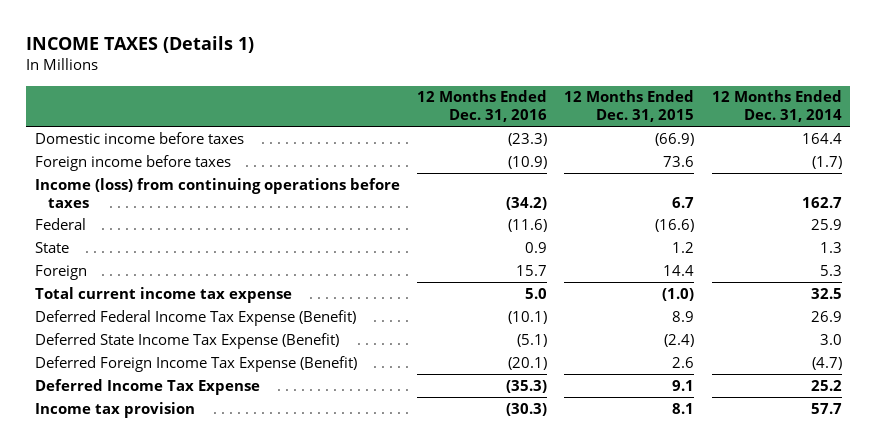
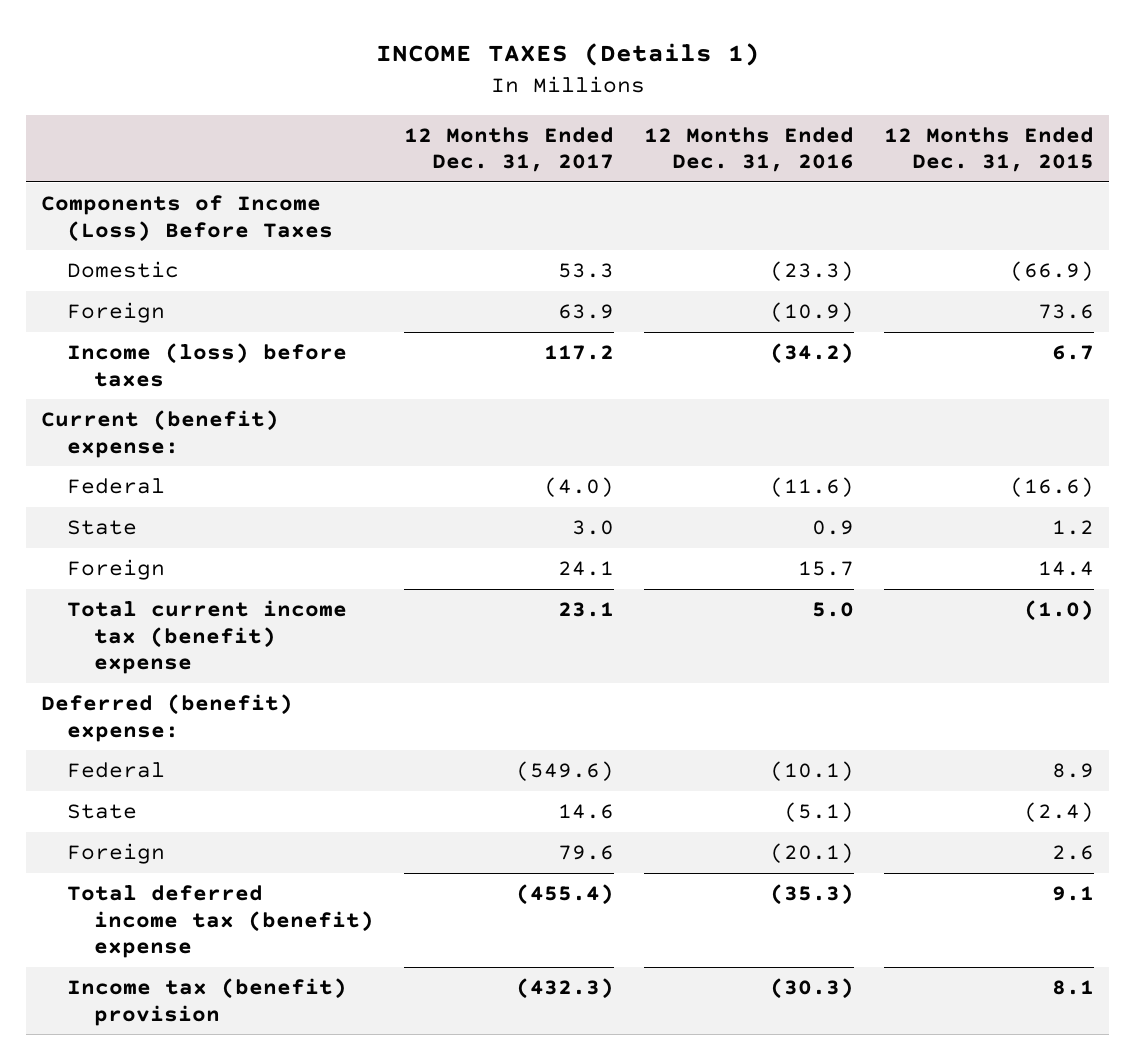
- | 12 Months Ended Dec. 31, 2016 | 12 Months Ended Dec. 31, 2015 | 12 Months Ended Dec. 31, 2014
+ | 12 Months Ended Dec. 31, 2017 | 12 Months Ended Dec. 31, 2016 | 12 Months Ended Dec. 31, 2015
- Domestic income before taxes | (23.3) | (66.9) | 164.4
- Foreign income before taxes | (10.9) | 73.6 | (1.7)
- Income (loss) from continuing operations before taxes | (34.2) | 6.7 | 162.7
+ Components of Income (Loss) Before Taxes
+ Domestic | 53.3 | (23.3) | (66.9)
+ Foreign | 63.9 | (10.9) | 73.6
+ Income (loss) before taxes | 117.2 | (34.2) | 6.7
+ Current (benefit) expense:
- Total current income tax expense | 5.0 | (1.0) | 32.5
- Deferred Federal Income Tax Expense (Benefit) | (10.1) | 8.9 | 26.9
- Deferred State Income Tax Expense (Benefit) | (5.1) | (2.4) | 3.0
- Deferred Foreign Income Tax Expense (Benefit) | (20.1) | 2.6 | (4.7)
- Deferred Income Tax Expense | (35.3) | 9.1 | 25.2
- Income tax provision | (30.3) | 8.1 | 57.7
+ Total current income tax (benefit) expense | 23.1 | 5.0 | (1.0)
+ Deferred (benefit) expense:
+ Federal | (549.6) | (10.1) | 8.9
+ State | 14.6 | (5.1) | (2.4)
+ Foreign | 79.6 | (20.1) | 2.6
+ Total deferred income tax (benefit) expense | (455.4) | (35.3) | 9.1
+ Income tax (benefit) provision | (432.3) | (30.3) | 8.1

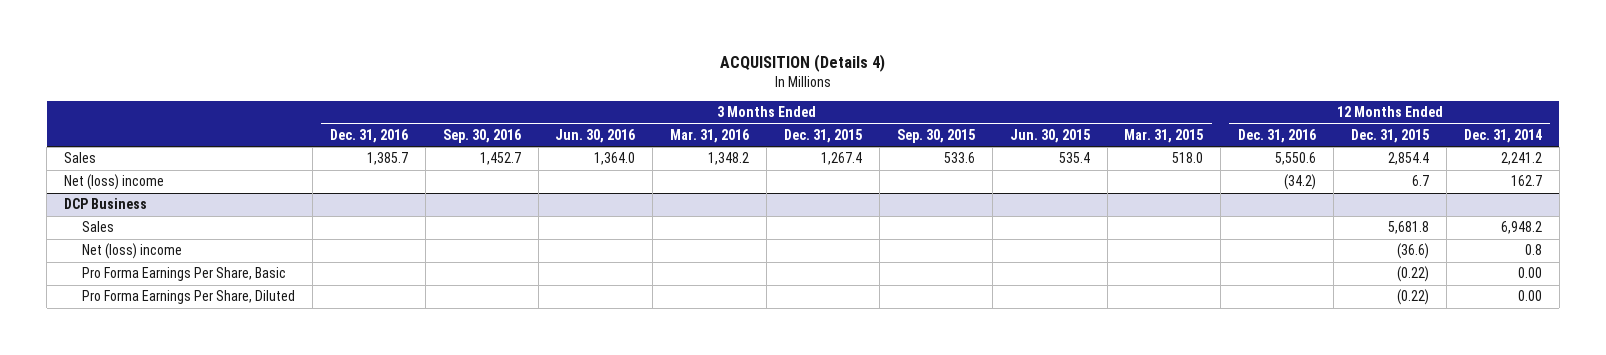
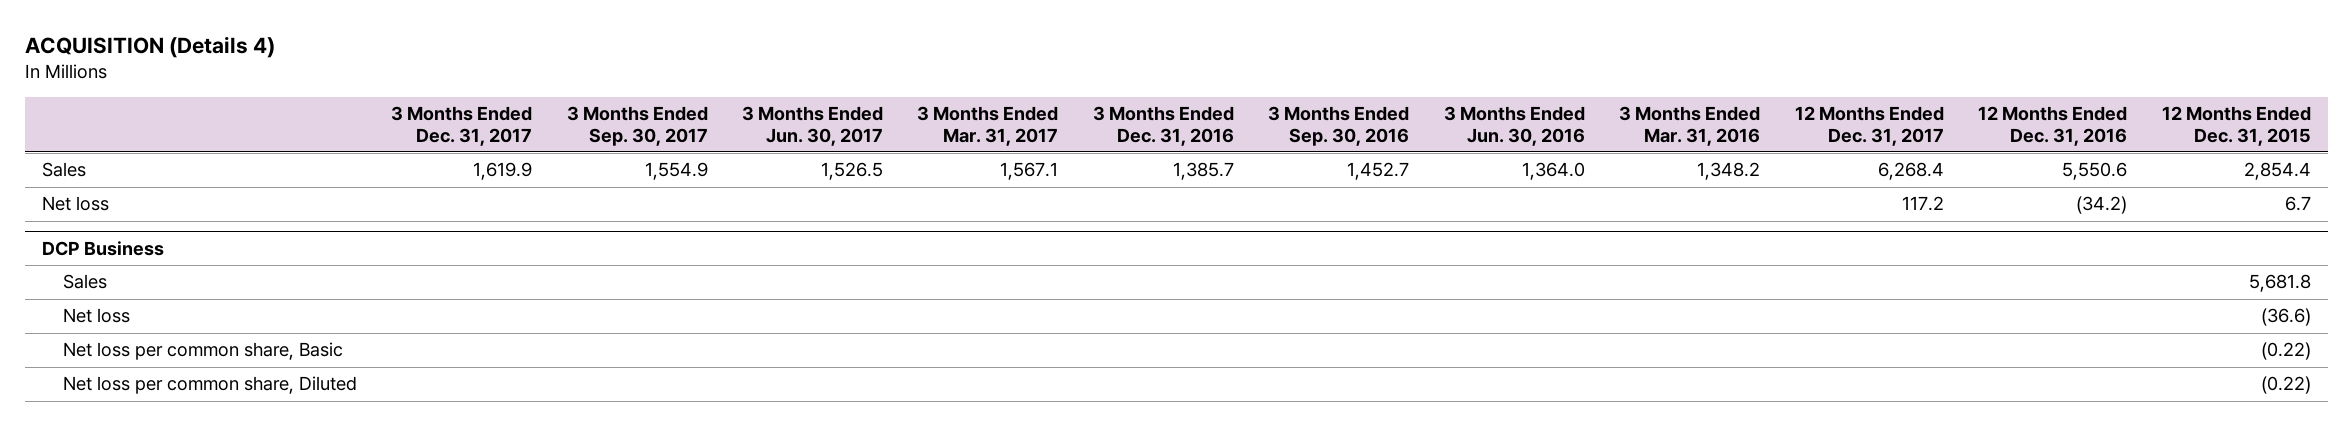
- | 3 Months Ended Dec. 31, 2016 | 3 Months Ended Sep. 30, 2016 | 3 Months Ended Jun. 30, 2016 | 3 Months Ended Mar. 31, 2016 | 3 Months Ended Dec. 31, 2015 | 3 Months Ended Sep. 30, 2015 | 3 Months Ended Jun. 30, 2015 | 3 Months Ended Mar. 31, 2015 | 12 Months Ended Dec. 31, 2016 | 12 Months Ended Dec. 31, 2015 | 12 Months Ended Dec. 31, 2014
+ | 3 Months Ended Dec. 31, 2017 | 3 Months Ended Sep. 30, 2017 | 3 Months Ended Jun. 30, 2017 | 3 Months Ended Mar. 31, 2017 | 3 Months Ended Dec. 31, 2016 | 3 Months Ended Sep. 30, 2016 | 3 Months Ended Jun. 30, 2016 | 3 Months Ended Mar. 31, 2016 | 12 Months Ended Dec. 31, 2017 | 12 Months Ended Dec. 31, 2016 | 12 Months Ended Dec. 31, 2015
- Net (loss) income | | | | | | | | | (34.2) | 6.7 | 162.7
+ Net loss | | | | | | | | | 117.2 | (34.2) | 6.7
@ DCP Business
- Net (loss) income | | | | | | | | | | (36.6) | 0.8
- Pro Forma Earnings Per Share, Basic | | | | | | | | | | (0.22) | 0.00
- Pro Forma Earnings Per Share, Diluted | | | | | | | | | | (0.22) | 0.00
+ Net loss | | | | | | | | | | | (36.6)
+ Net loss per common share, Basic | | | | | | | | | | | (0.22)
+ Net loss per common share, Diluted | | | | | | | | | | | (0.22)

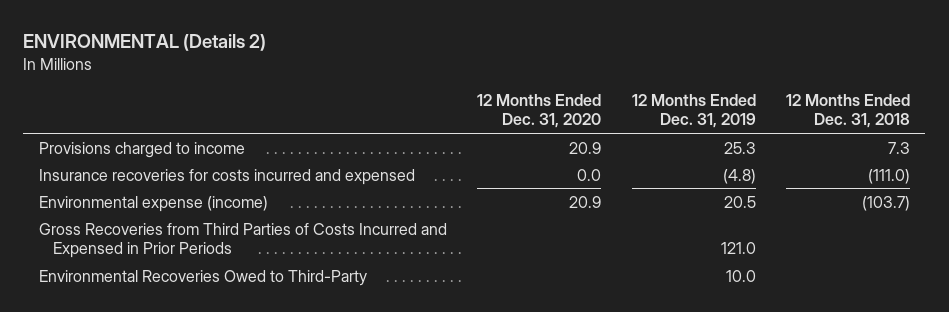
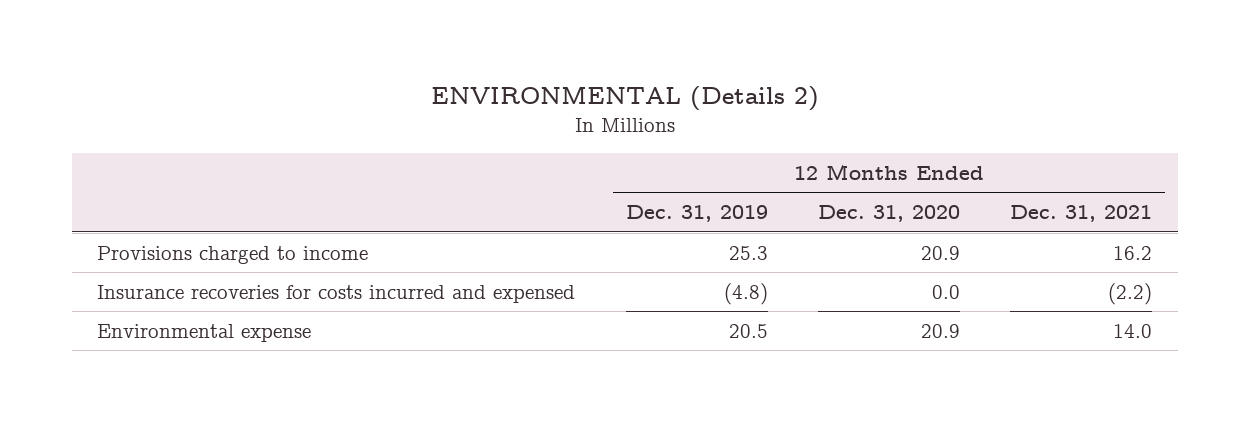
- | 12 Months Ended Dec. 31, 2020 | 12 Months Ended Dec. 31, 2019 | 12 Months Ended Dec. 31, 2018
+ | 12 Months Ended Dec. 31, 2019 | 12 Months Ended Dec. 31, 2020 | 12 Months Ended Dec. 31, 2021
- Environmental expense (income) | 20.9 | 20.5 | (103.7)
- Gross Recoveries from Third Parties of Costs Incurred and Expensed in Prior Periods | | 121.0 |
- Environmental Recoveries Owed to Third-Party | | 10.0 |
+ Environmental expense | 20.5 | 20.9 | 14.0

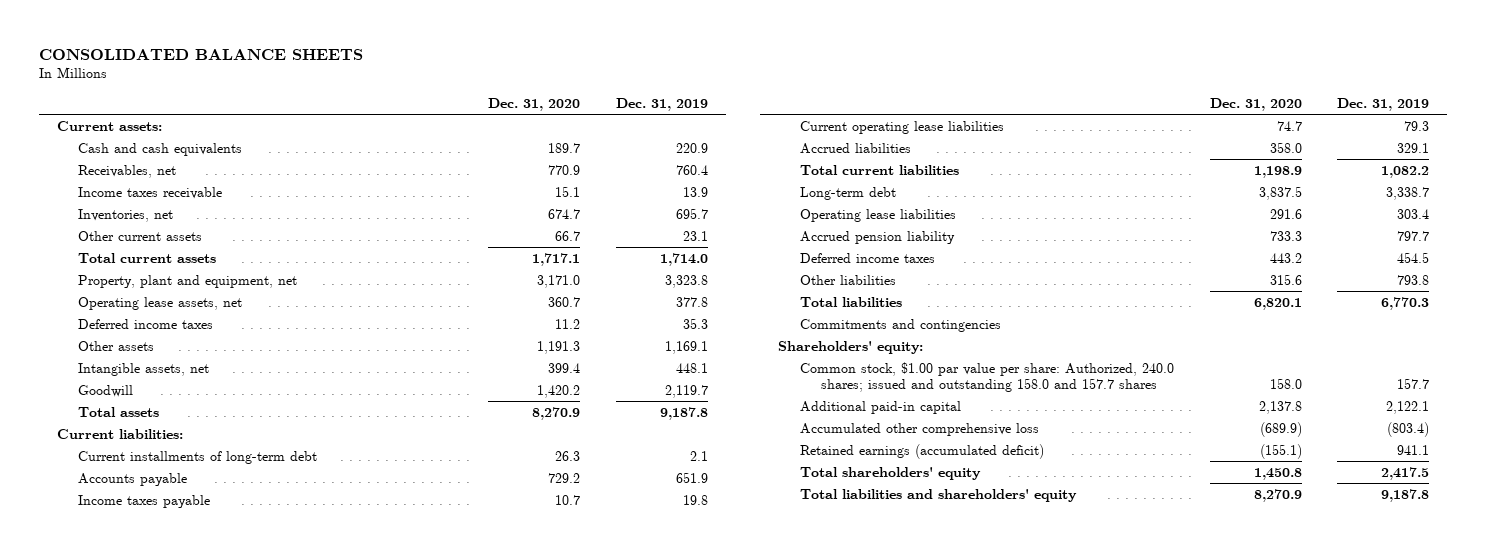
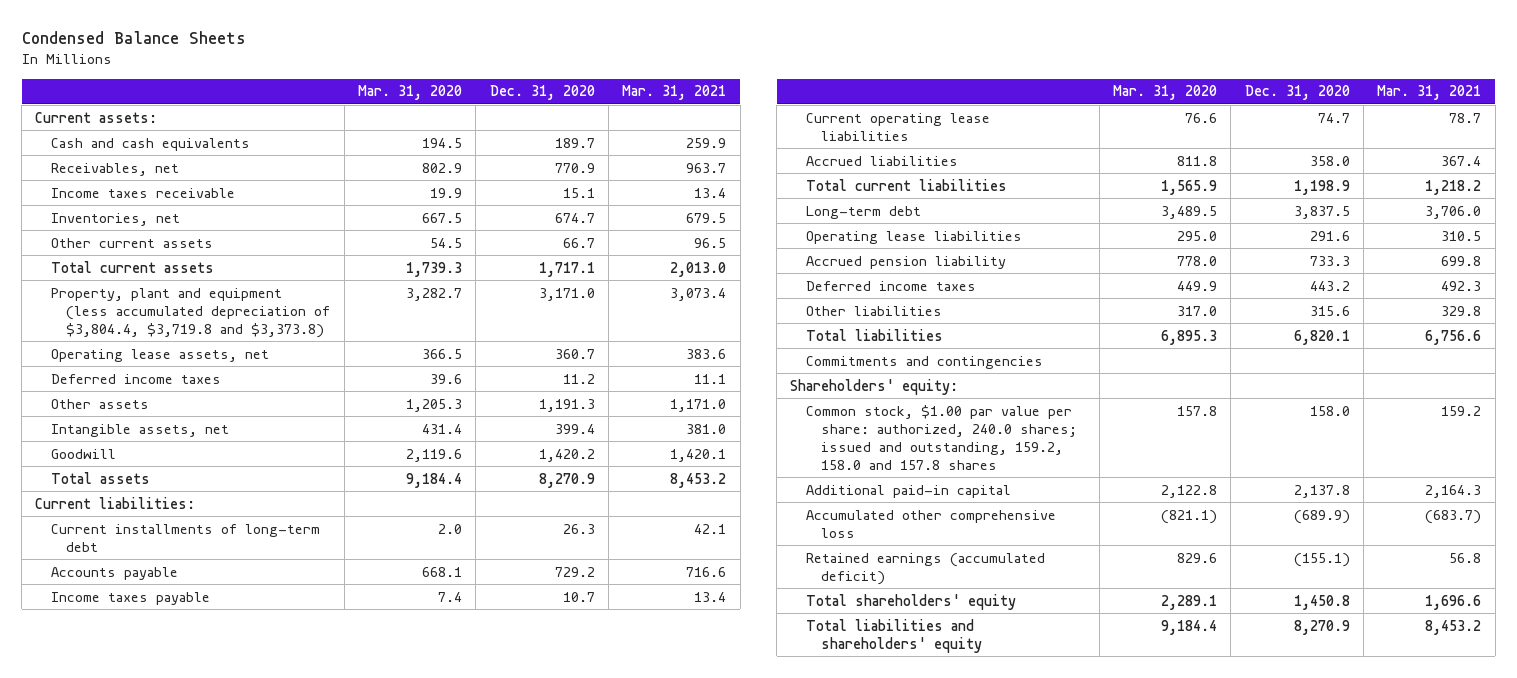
- CONSOLIDATED BALANCE SHEETS
+ Condensed Balance Sheets
- | Dec. 31, 2020 | Dec. 31, 2019
+ | Mar. 31, 2020 | Dec. 31, 2020 | Mar. 31, 2021
- Property, plant and equipment, net | 3,171.0 | 3,323.8
+ Property, plant and equipment (less accumulated depreciation of $3,804.4, $3,719.8 and $3,373.8) | 3,282.7 | 3,171.0 | 3,073.4
- Common stock, $1.00 par value per share: Authorized, 240.0 shares; issued and outstanding 158.0 and 157.7 shares | 158.0 | 157.7
+ Common stock, $1.00 par value per share: authorized, 240.0 shares; issued and outstanding, 159.2, 158.0 and 157.8 shares | 157.8 | 158.0 | 159.2

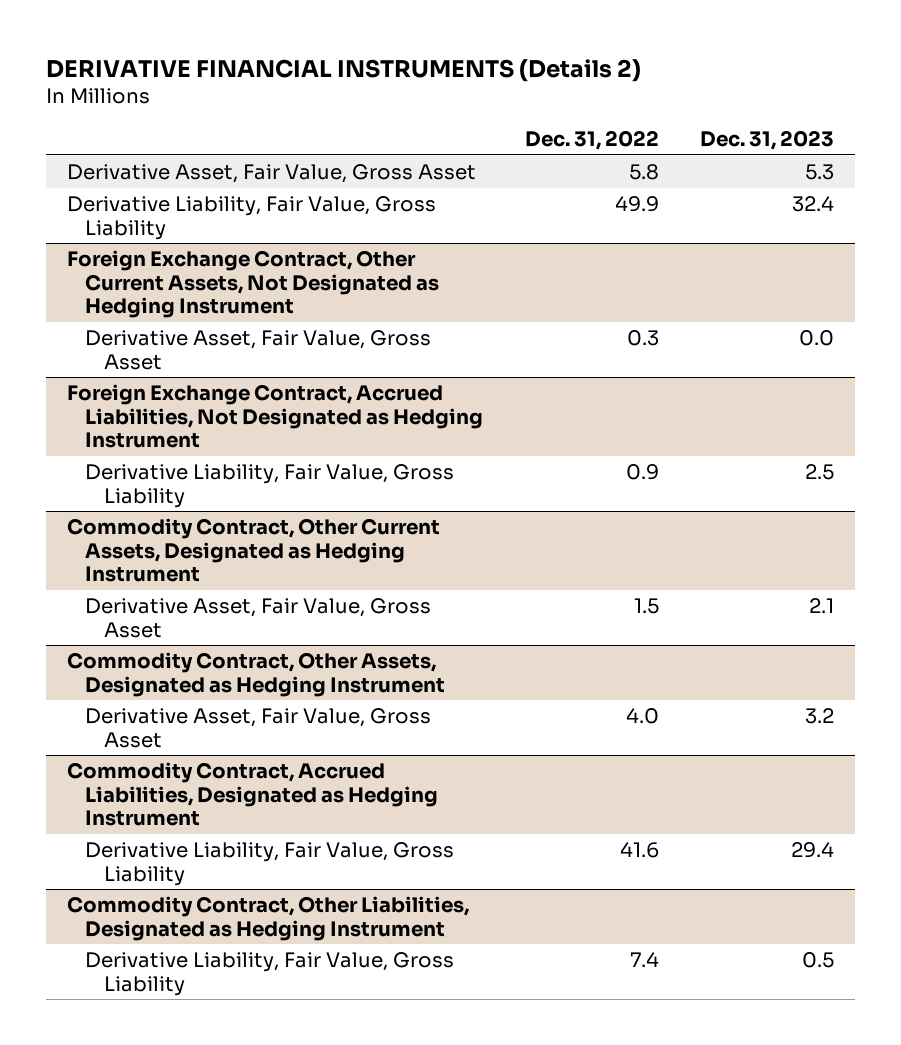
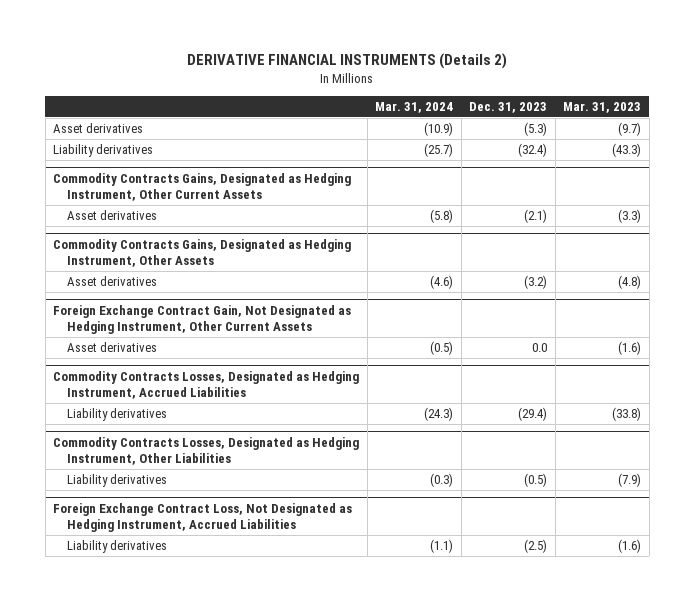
- | Dec. 31, 2022 | Dec. 31, 2023
+ | Mar. 31, 2024 | Dec. 31, 2023 | Mar. 31, 2023
- Derivative Asset, Fair Value, Gross Asset | 5.8 | 5.3
- Derivative Liability, Fair Value, Gross Liability | 49.9 | 32.4
- Foreign Exchange Contract, Other Current Assets, Not Designated as Hedging Instrument
- Derivative Asset, Fair Value, Gross Asset | 0.3 | 0.0
- Foreign Exchange Contract, Accrued Liabilities, Not Designated as Hedging Instrument
- Derivative Liability, Fair Value, Gross Liability | 0.9 | 2.5
- Commodity Contract, Other Current Assets, Designated as Hedging Instrument
- Derivative Asset, Fair Value, Gross Asset | 1.5 | 2.1
- Commodity Contract, Other Assets, Designated as Hedging Instrument
- Derivative Asset, Fair Value, Gross Asset | 4.0 | 3.2
- Commodity Contract, Accrued Liabilities, Designated as Hedging Instrument
- Derivative Liability, Fair Value, Gross Liability | 41.6 | 29.4
- Commodity Contract, Other Liabilities, Designated as Hedging Instrument
- Derivative Liability, Fair Value, Gross Liability | 7.4 | 0.5
+ Asset derivatives | (10.9) | (5.3) | (9.7)
+ Liability derivatives | (25.7) | (32.4) | (43.3)
+ Commodity Contracts Gains, Designated as Hedging Instrument, Other Current Assets
+ Asset derivatives | (5.8) | (2.1) | (3.3)
+ Commodity Contracts Gains, Designated as Hedging Instrument, Other Assets
+ Asset derivatives | (4.6) | (3.2) | (4.8)
+ Foreign Exchange Contract Gain, Not Designated as Hedging Instrument, Other Current Assets
+ Asset derivatives | (0.5) | 0.0 | (1.6)
+ Commodity Contracts Losses, Designated as Hedging Instrument, Accrued Liabilities
+ Liability derivatives | (24.3) | (29.4) | (33.8)
+ Commodity Contracts Losses, Designated as Hedging Instrument, Other Liabilities
+ Liability derivatives | (0.3) | (0.5) | (7.9)
+ Foreign Exchange Contract Loss, Not Designated as Hedging Instrument, Accrued Liabilities
+ Liability derivatives | (1.1) | (2.5) | (1.6)

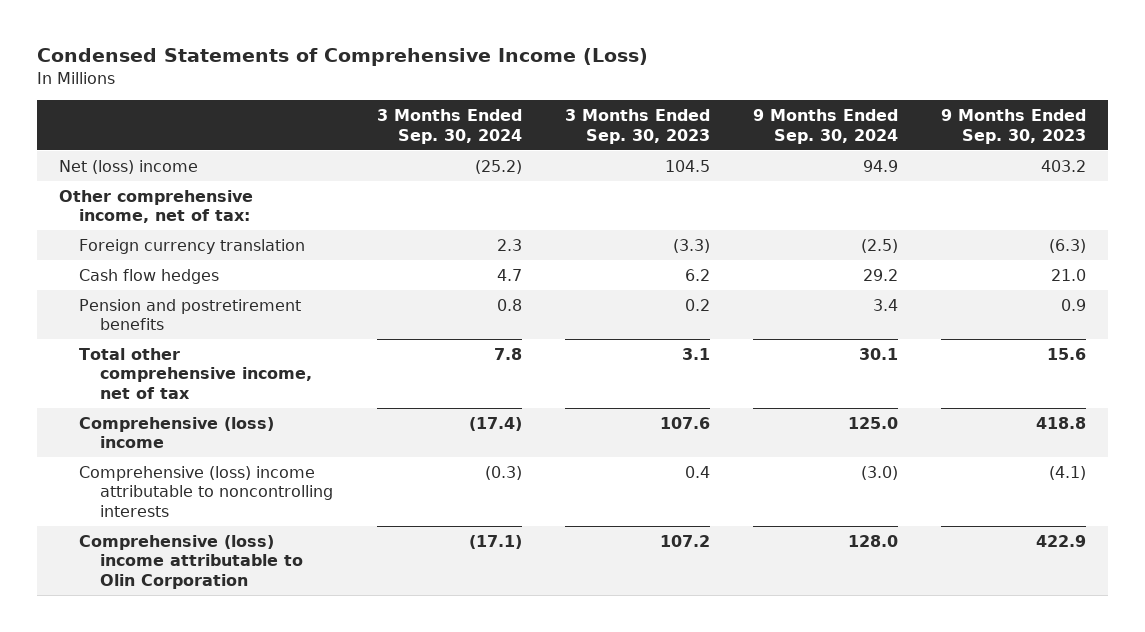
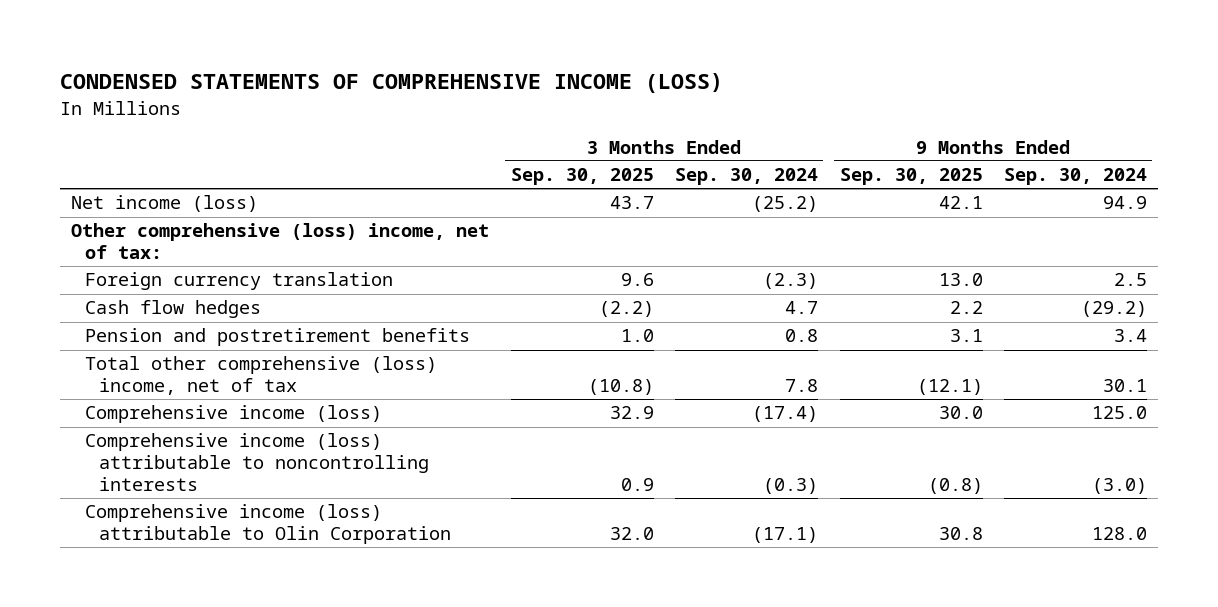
- Condensed Statements of Comprehensive Income (Loss)
+ CONDENSED STATEMENTS OF COMPREHENSIVE INCOME (LOSS)
- | 3 Months Ended Sep. 30, 2024 | 3 Months Ended Sep. 30, 2023 | 9 Months Ended Sep. 30, 2024 | 9 Months Ended Sep. 30, 2023
+ | 3 Months Ended Sep. 30, 2025 | 3 Months Ended Sep. 30, 2024 | 9 Months Ended Sep. 30, 2025 | 9 Months Ended Sep. 30, 2024
- Net (loss) income | (25.2) | 104.5 | 94.9 | 403.2
- Other comprehensive income, net of tax:
- Foreign currency translation | 2.3 | (3.3) | (2.5) | (6.3)
- Cash flow hedges | 4.7 | 6.2 | 29.2 | 21.0
+ Net income (loss) | 43.7 | (25.2) | 42.1 | 94.9
+ Other comprehensive (loss) income, net of tax:
+ Foreign currency translation | 9.6 | (2.3) | 13.0 | 2.5
+ Cash flow hedges | (2.2) | 4.7 | 2.2 | (29.2)
- Total other comprehensive income, net of tax | 7.8 | 3.1 | 30.1 | 15.6
- Comprehensive (loss) income | (17.4) | 107.6 | 125.0 | 418.8
- Comprehensive (loss) income attributable to noncontrolling interests | (0.3) | 0.4 | (3.0) | (4.1)
- Comprehensive (loss) income attributable to Olin Corporation | (17.1) | 107.2 | 128.0 | 422.9
+ Total other comprehensive (loss) income, net of tax | (10.8) | 7.8 | (12.1) | 30.1
+ Comprehensive income (loss) | 32.9 | (17.4) | 30.0 | 125.0
+ Comprehensive income (loss) attributable to noncontrolling interests | 0.9 | (0.3) | (0.8) | (3.0)
+ Comprehensive income (loss) attributable to Olin Corporation | 32.0 | (17.1) | 30.8 | 128.0

